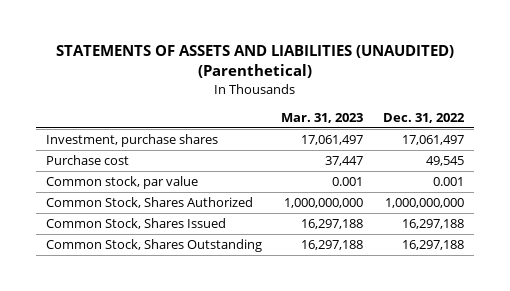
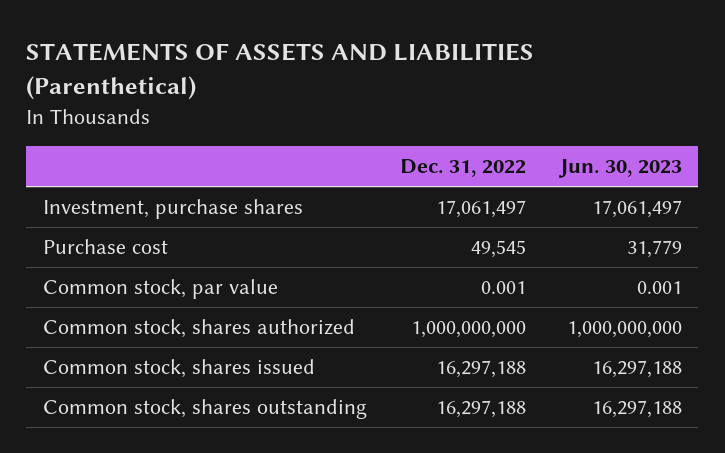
- STATEMENTS OF ASSETS AND LIABILITIES (UNAUDITED) (Parenthetical)
+ STATEMENTS OF ASSETS AND LIABILITIES (Parenthetical)
- | Mar. 31, 2023 | Dec. 31, 2022
+ | Dec. 31, 2022 | Jun. 30, 2023
- Common Stock, Shares Authorized | 1,000,000,000 | 1,000,000,000
- Common Stock, Shares Issued | 16,297,188 | 16,297,188
- Common Stock, Shares Outstanding | 16,297,188 | 16,297,188
+ Common stock, shares authorized | 1,000,000,000 | 1,000,000,000
+ Common stock, shares issued | 16,297,188 | 16,297,188
+ Common stock, shares outstanding | 16,297,188 | 16,297,188

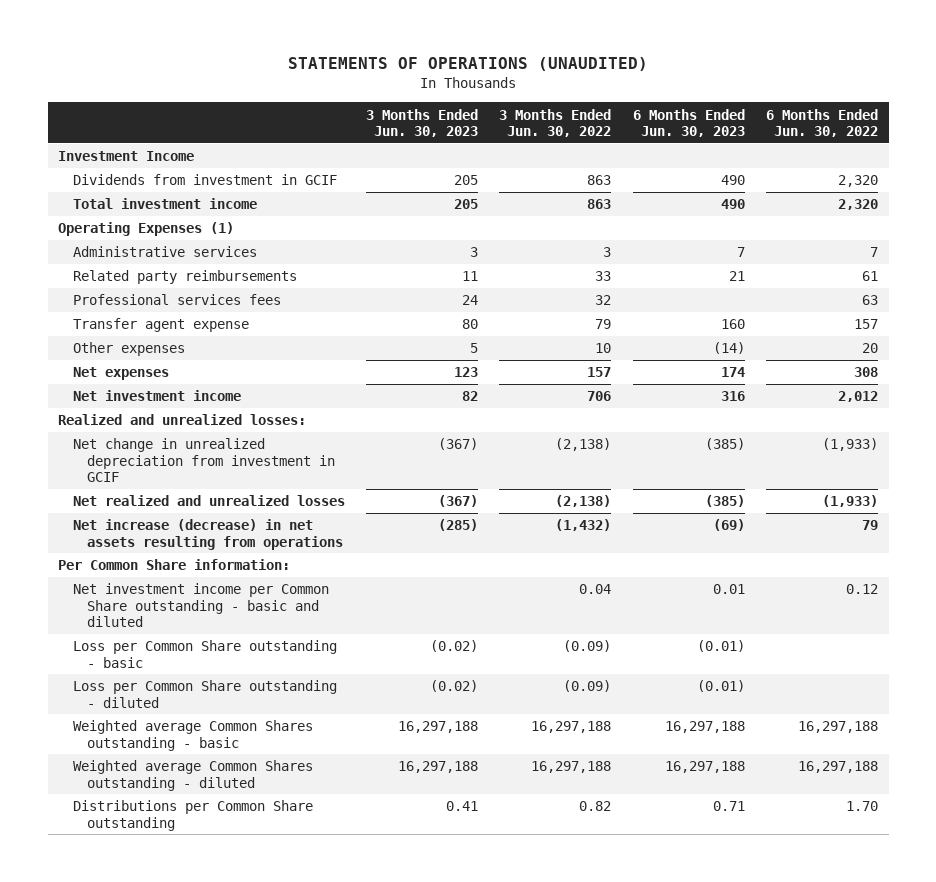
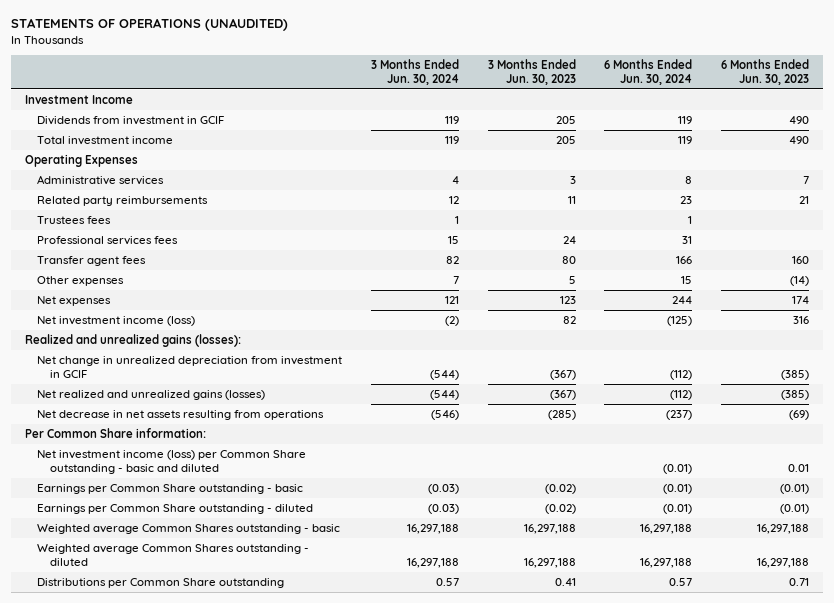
- | 3 Months Ended Jun. 30, 2023 | 3 Months Ended Jun. 30, 2022 | 6 Months Ended Jun. 30, 2023 | 6 Months Ended Jun. 30, 2022
+ | 3 Months Ended Jun. 30, 2024 | 3 Months Ended Jun. 30, 2023 | 6 Months Ended Jun. 30, 2024 | 6 Months Ended Jun. 30, 2023
- Operating Expenses (1)
+ Operating Expenses
+ Trustees fees | 1 | | 1 |
- Transfer agent expense | 80 | 79 | 160 | 157
+ Transfer agent fees | 82 | 80 | 166 | 160
- Net investment income | 82 | 706 | 316 | 2,012
- Realized and unrealized losses:
+ Net investment income (loss) | (2) | 82 | (125) | 316
+ Realized and unrealized gains (losses):
- Net realized and unrealized losses | (367) | (2,138) | (385) | (1,933)
- Net increase (decrease) in net assets resulting from operations | (285) | (1,432) | (69) | 79
+ Net realized and unrealized gains (losses) | (544) | (367) | (112) | (385)
+ Net decrease in net assets resulting from operations | (546) | (285) | (237) | (69)
- Net investment income per Common Share outstanding - basic and diluted | | 0.04 | 0.01 | 0.12
- Loss per Common Share outstanding - basic | (0.02) | (0.09) | (0.01) |
- Loss per Common Share outstanding - diluted | (0.02) | (0.09) | (0.01) |
+ Net investment income (loss) per Common Share outstanding - basic and diluted | | | (0.01) | 0.01
+ Earnings per Common Share outstanding - basic | (0.03) | (0.02) | (0.01) | (0.01)
+ Earnings per Common Share outstanding - diluted | (0.03) | (0.02) | (0.01) | (0.01)

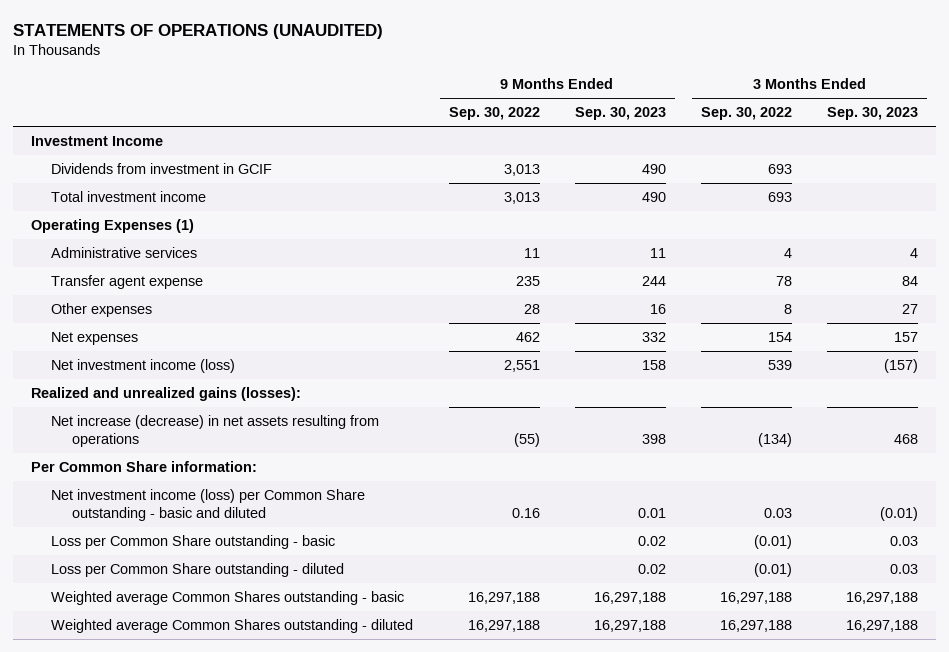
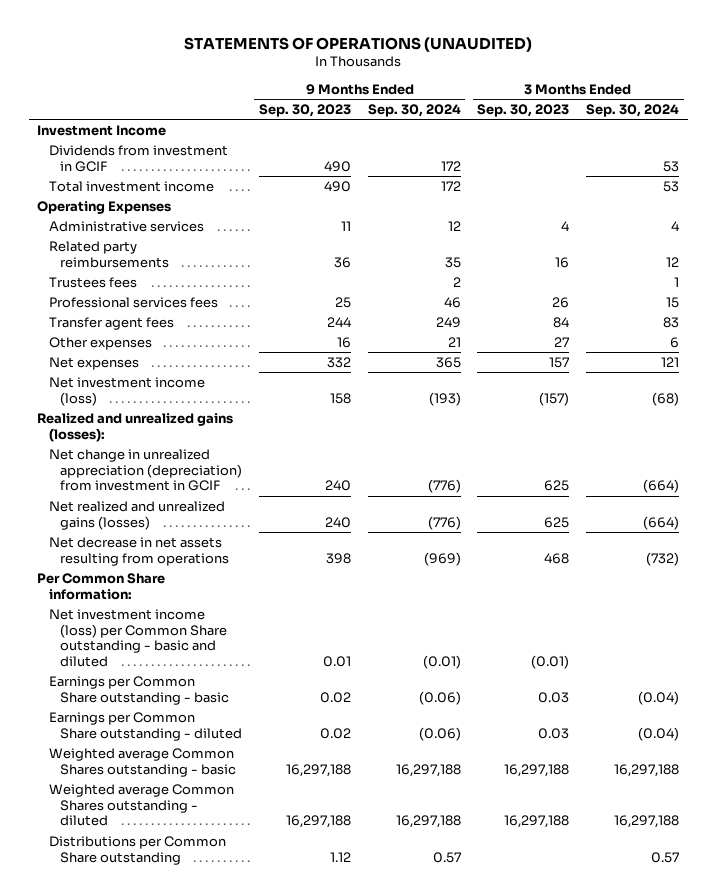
- | 9 Months Ended Sep. 30, 2022 | 9 Months Ended Sep. 30, 2023 | 3 Months Ended Sep. 30, 2022 | 3 Months Ended Sep. 30, 2023
+ | 9 Months Ended Sep. 30, 2023 | 9 Months Ended Sep. 30, 2024 | 3 Months Ended Sep. 30, 2023 | 3 Months Ended Sep. 30, 2024
- Operating Expenses (1)
+ Operating Expenses
- Transfer agent expense | 235 | 244 | 78 | 84
+ Related party reimbursements | 36 | 35 | 16 | 12
+ Trustees fees | | 2 | | 1
+ Professional services fees | 25 | 46 | 26 | 15
+ Transfer agent fees | 244 | 249 | 84 | 83
- Net increase (decrease) in net assets resulting from operations | (55) | 398 | (134) | 468
+ Net change in unrealized appreciation (depreciation) from investment in GCIF | 240 | (776) | 625 | (664)
+ Net realized and unrealized gains (losses) | 240 | (776) | 625 | (664)
+ Net decrease in net assets resulting from operations | 398 | (969) | 468 | (732)
- Loss per Common Share outstanding - basic | | 0.02 | (0.01) | 0.03
- Loss per Common Share outstanding - diluted | | 0.02 | (0.01) | 0.03
+ Earnings per Common Share outstanding - basic | 0.02 | (0.06) | 0.03 | (0.04)
+ Earnings per Common Share outstanding - diluted | 0.02 | (0.06) | 0.03 | (0.04)
+ Distributions per Common Share outstanding | 1.12 | 0.57 | | 0.57

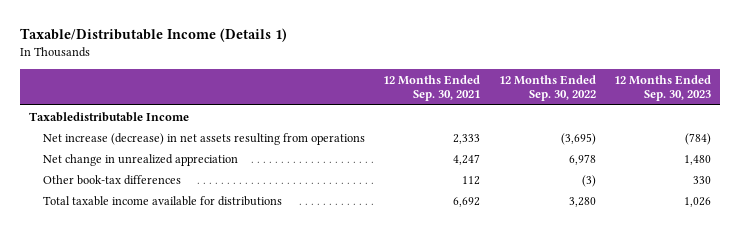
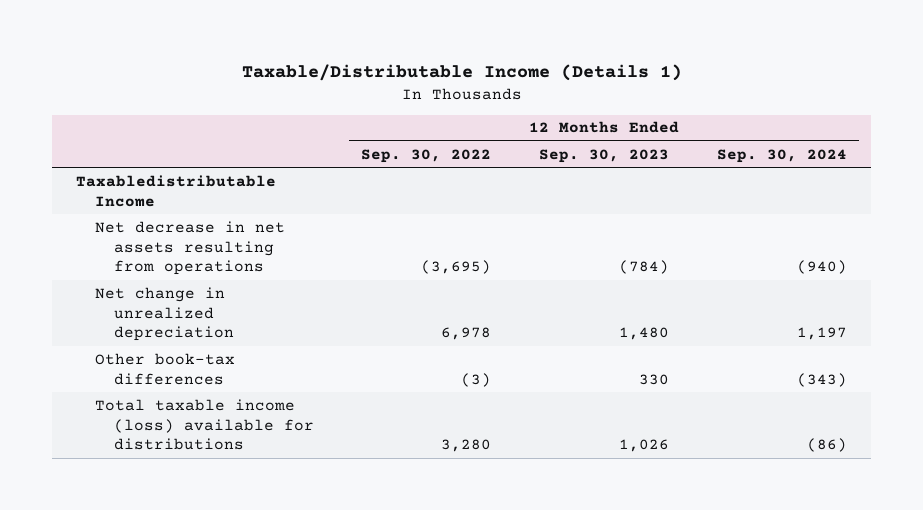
- | 12 Months Ended Sep. 30, 2021 | 12 Months Ended Sep. 30, 2022 | 12 Months Ended Sep. 30, 2023
+ | 12 Months Ended Sep. 30, 2022 | 12 Months Ended Sep. 30, 2023 | 12 Months Ended Sep. 30, 2024
- Net increase (decrease) in net assets resulting from operations | 2,333 | (3,695) | (784)
- Net change in unrealized appreciation | 4,247 | 6,978 | 1,480
+ Net decrease in net assets resulting from operations | (3,695) | (784) | (940)
+ Net change in unrealized depreciation | 6,978 | 1,480 | 1,197
- Total taxable income available for distributions | 6,692 | 3,280 | 1,026
+ Total taxable income (loss) available for distributions | 3,280 | 1,026 | (86)

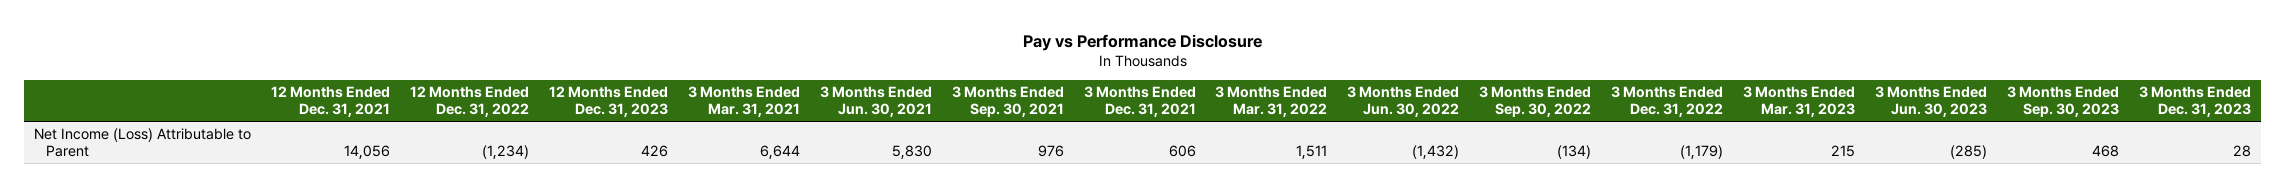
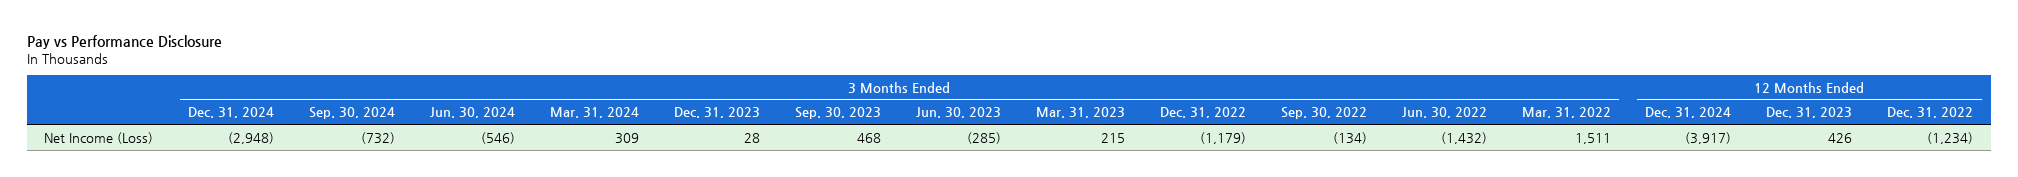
- | 12 Months Ended Dec. 31, 2021 | 12 Months Ended Dec. 31, 2022 | 12 Months Ended Dec. 31, 2023 | 3 Months Ended Mar. 31, 2021 | 3 Months Ended Jun. 30, 2021 | 3 Months Ended Sep. 30, 2021 | 3 Months Ended Dec. 31, 2021 | 3 Months Ended Mar. 31, 2022 | 3 Months Ended Jun. 30, 2022 | 3 Months Ended Sep. 30, 2022 | 3 Months Ended Dec. 31, 2022 | 3 Months Ended Mar. 31, 2023 | 3 Months Ended Jun. 30, 2023 | 3 Months Ended Sep. 30, 2023 | 3 Months Ended Dec. 31, 2023
+ | 3 Months Ended Dec. 31, 2024 | 3 Months Ended Sep. 30, 2024 | 3 Months Ended Jun. 30, 2024 | 3 Months Ended Mar. 31, 2024 | 3 Months Ended Dec. 31, 2023 | 3 Months Ended Sep. 30, 2023 | 3 Months Ended Jun. 30, 2023 | 3 Months Ended Mar. 31, 2023 | 3 Months Ended Dec. 31, 2022 | 3 Months Ended Sep. 30, 2022 | 3 Months Ended Jun. 30, 2022 | 3 Months Ended Mar. 31, 2022 | 12 Months Ended Dec. 31, 2024 | 12 Months Ended Dec. 31, 2023 | 12 Months Ended Dec. 31, 2022
- Net Income (Loss) Attributable to Parent | 14,056 | (1,234) | 426 | 6,644 | 5,830 | 976 | 606 | 1,511 | (1,432) | (134) | (1,179) | 215 | (285) | 468 | 28
+ Net Income (Loss) | (2,948) | (732) | (546) | 309 | 28 | 468 | (285) | 215 | (1,179) | (134) | (1,432) | 1,511 | (3,917) | 426 | (1,234)

